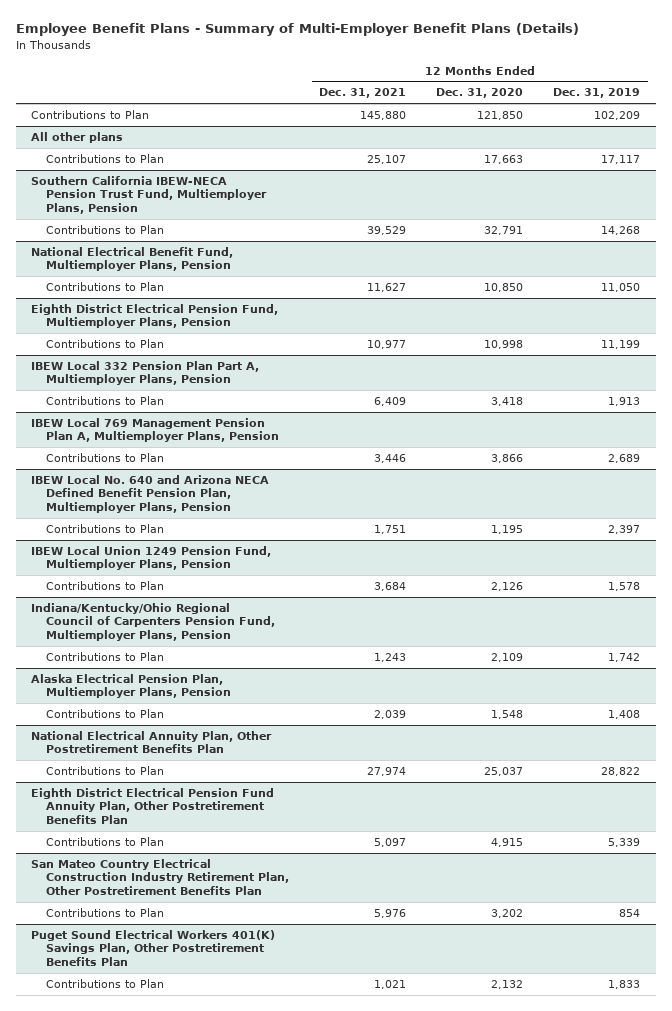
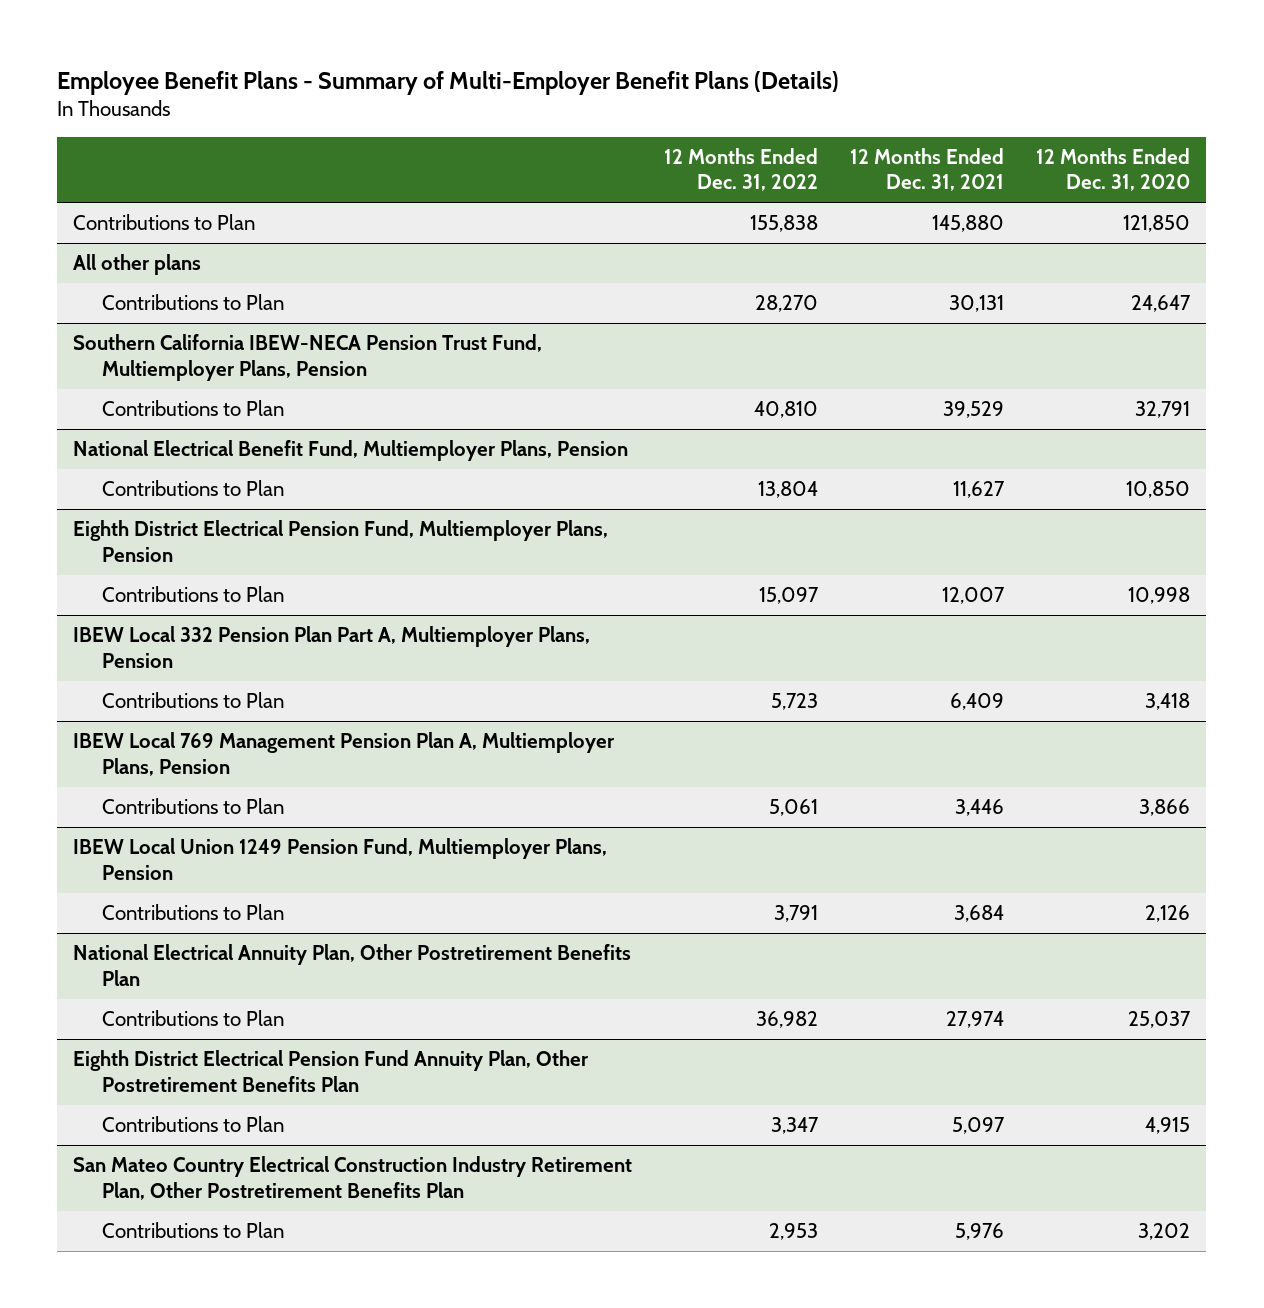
- | 12 Months Ended Dec. 31, 2021 | 12 Months Ended Dec. 31, 2020 | 12 Months Ended Dec. 31, 2019
+ | 12 Months Ended Dec. 31, 2022 | 12 Months Ended Dec. 31, 2021 | 12 Months Ended Dec. 31, 2020
@ All other plans
- Contributions to Plan | 25,107 | 17,663 | 17,117
+ Contributions to Plan | 28,270 | 30,131 | 24,647
@ Eighth District Electrical Pension Fund, Multiemployer Plans, Pension
- Contributions to Plan | 10,977 | 10,998 | 11,199
+ Contributions to Plan | 15,097 | 12,007 | 10,998
- IBEW Local No. 640 and Arizona NECA Defined Benefit Pension Plan, Multiemployer Plans, Pension
- Contributions to Plan | 1,751 | 1,195 | 2,397
- Indiana/Kentucky/Ohio Regional Council of Carpenters Pension Fund, Multiemployer Plans, Pension
- Contributions to Plan | 1,243 | 2,109 | 1,742
- Alaska Electrical Pension Plan, Multiemployer Plans, Pension
- Contributions to Plan | 2,039 | 1,548 | 1,408
- Puget Sound Electrical Workers 401(K) Savings Plan, Other Postretirement Benefits Plan
- Contributions to Plan | 1,021 | 2,132 | 1,833

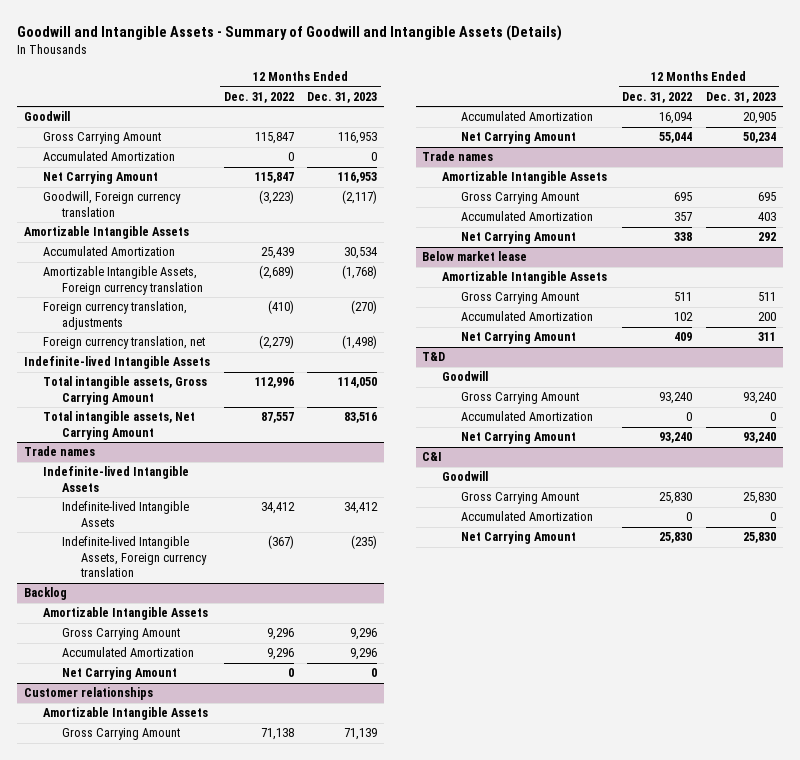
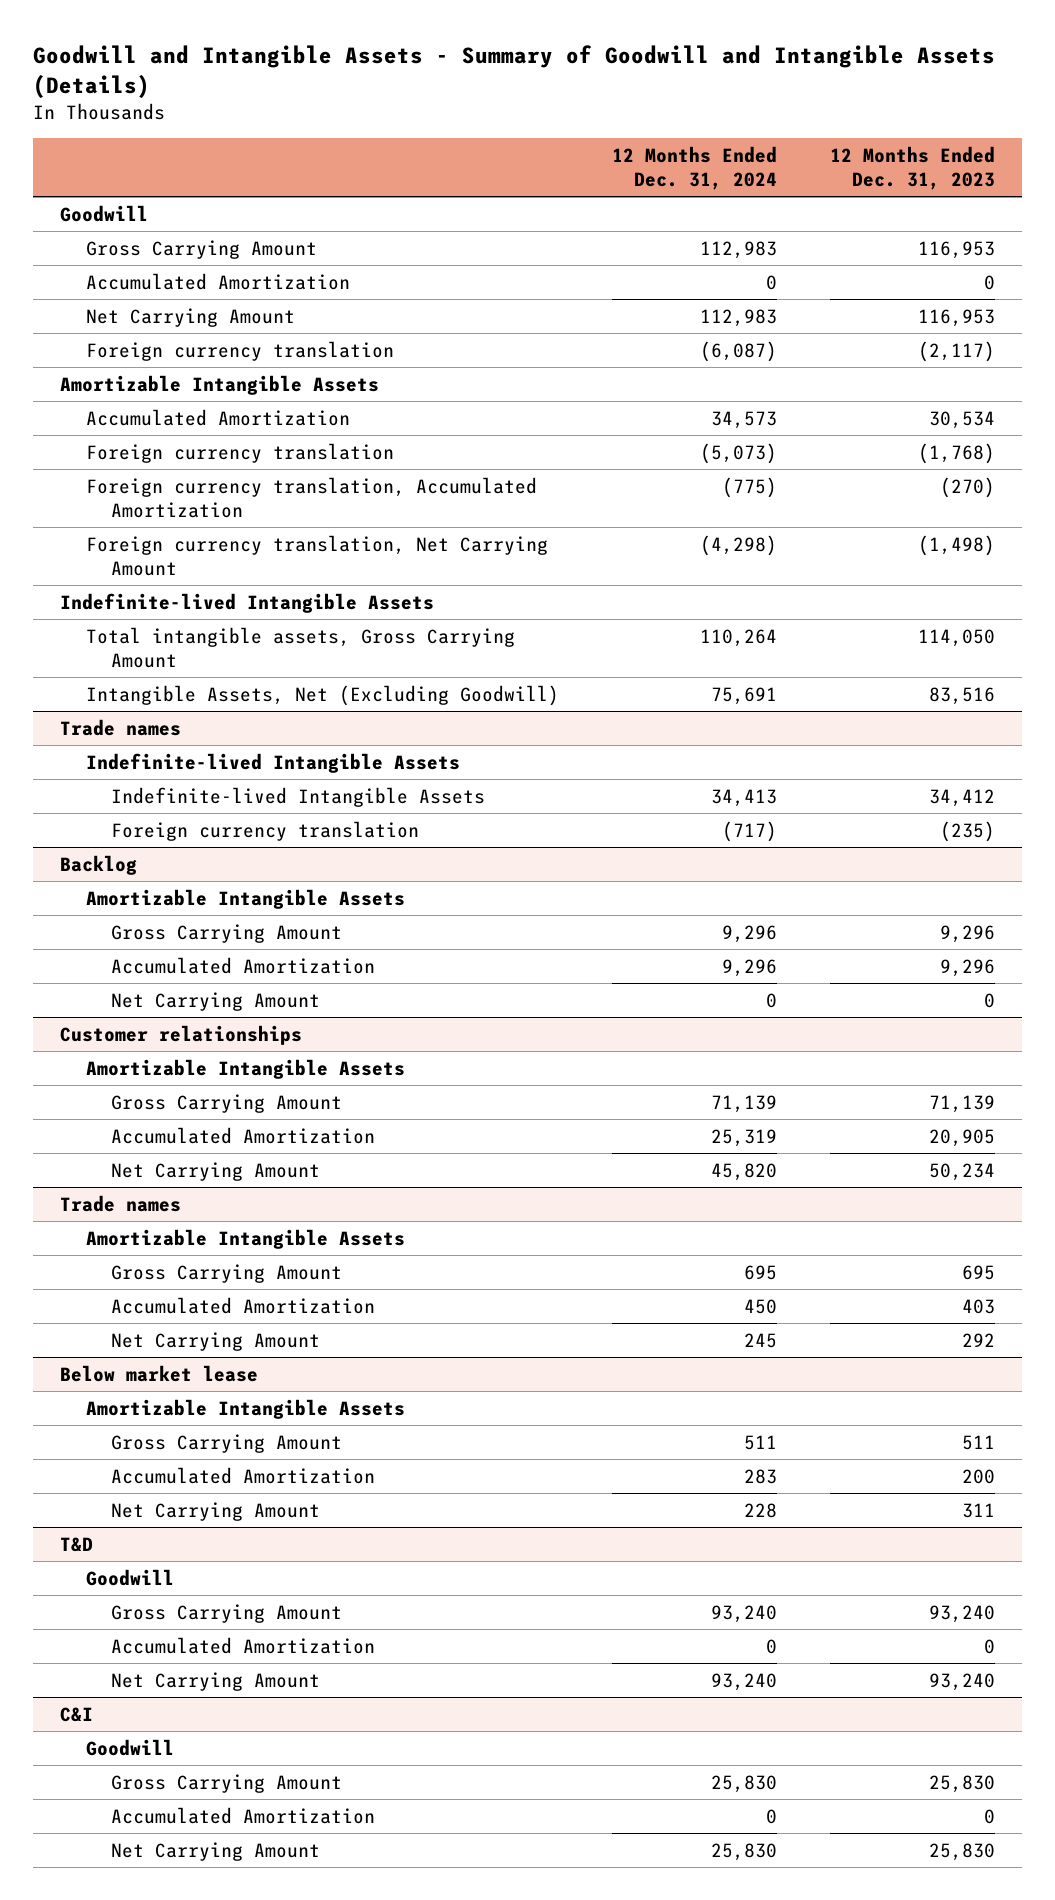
- | 12 Months Ended Dec. 31, 2022 | 12 Months Ended Dec. 31, 2023
+ | 12 Months Ended Dec. 31, 2024 | 12 Months Ended Dec. 31, 2023
- Goodwill, Foreign currency translation | (3,223) | (2,117)
+ Foreign currency translation | (6,087) | (2,117)
- Amortizable Intangible Assets, Foreign currency translation | (2,689) | (1,768)
- Foreign currency translation, adjustments | (410) | (270)
- Foreign currency translation, net | (2,279) | (1,498)
+ Foreign currency translation | (5,073) | (1,768)
+ Foreign currency translation, Accumulated Amortization | (775) | (270)
+ Foreign currency translation, Net Carrying Amount | (4,298) | (1,498)
- Total intangible assets, Net Carrying Amount | 87,557 | 83,516
+ Intangible Assets, Net (Excluding Goodwill) | 75,691 | 83,516
@ Trade names
- Indefinite-lived Intangible Assets, Foreign currency translation | (367) | (235)
+ Foreign currency translation | (717) | (235)

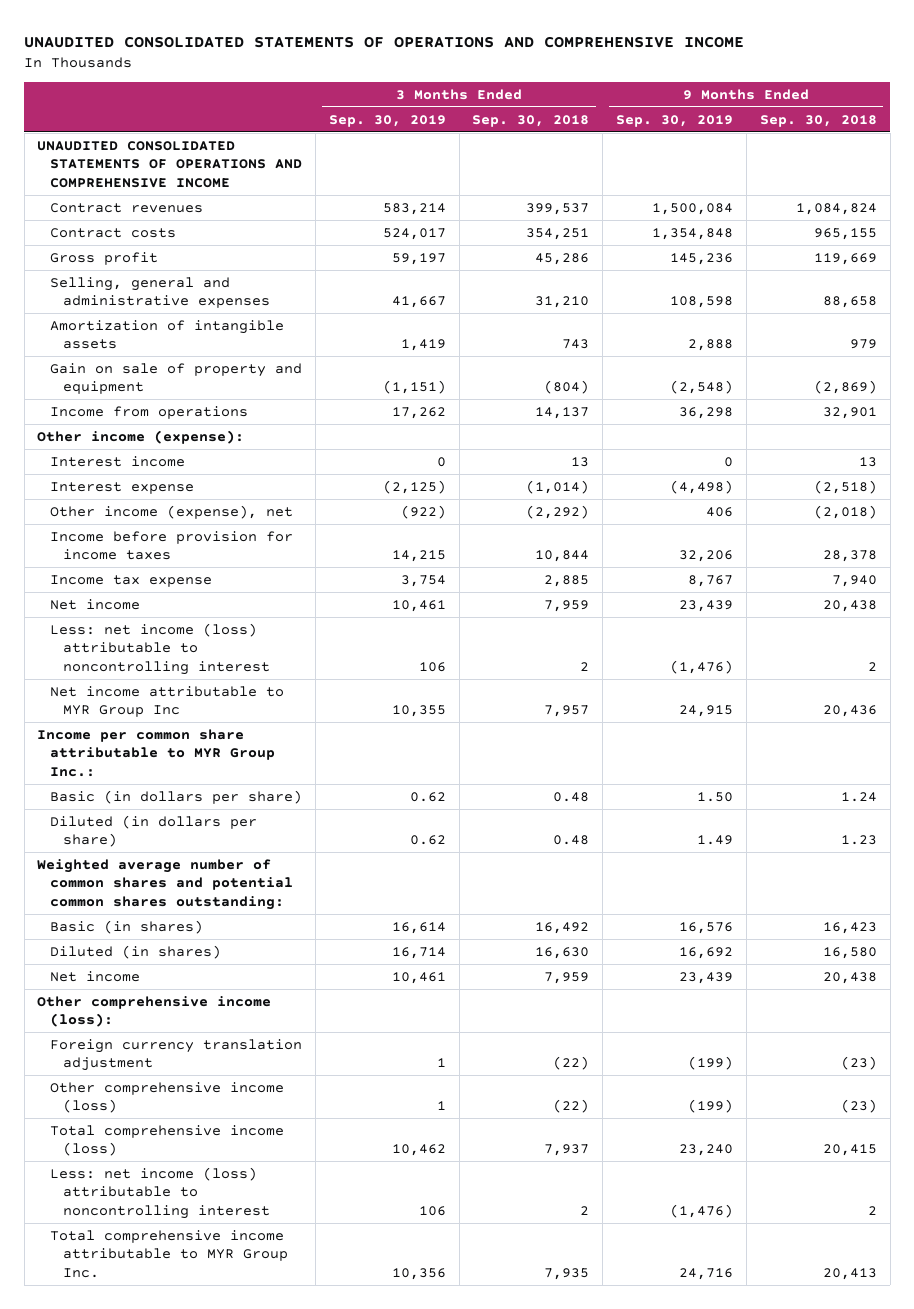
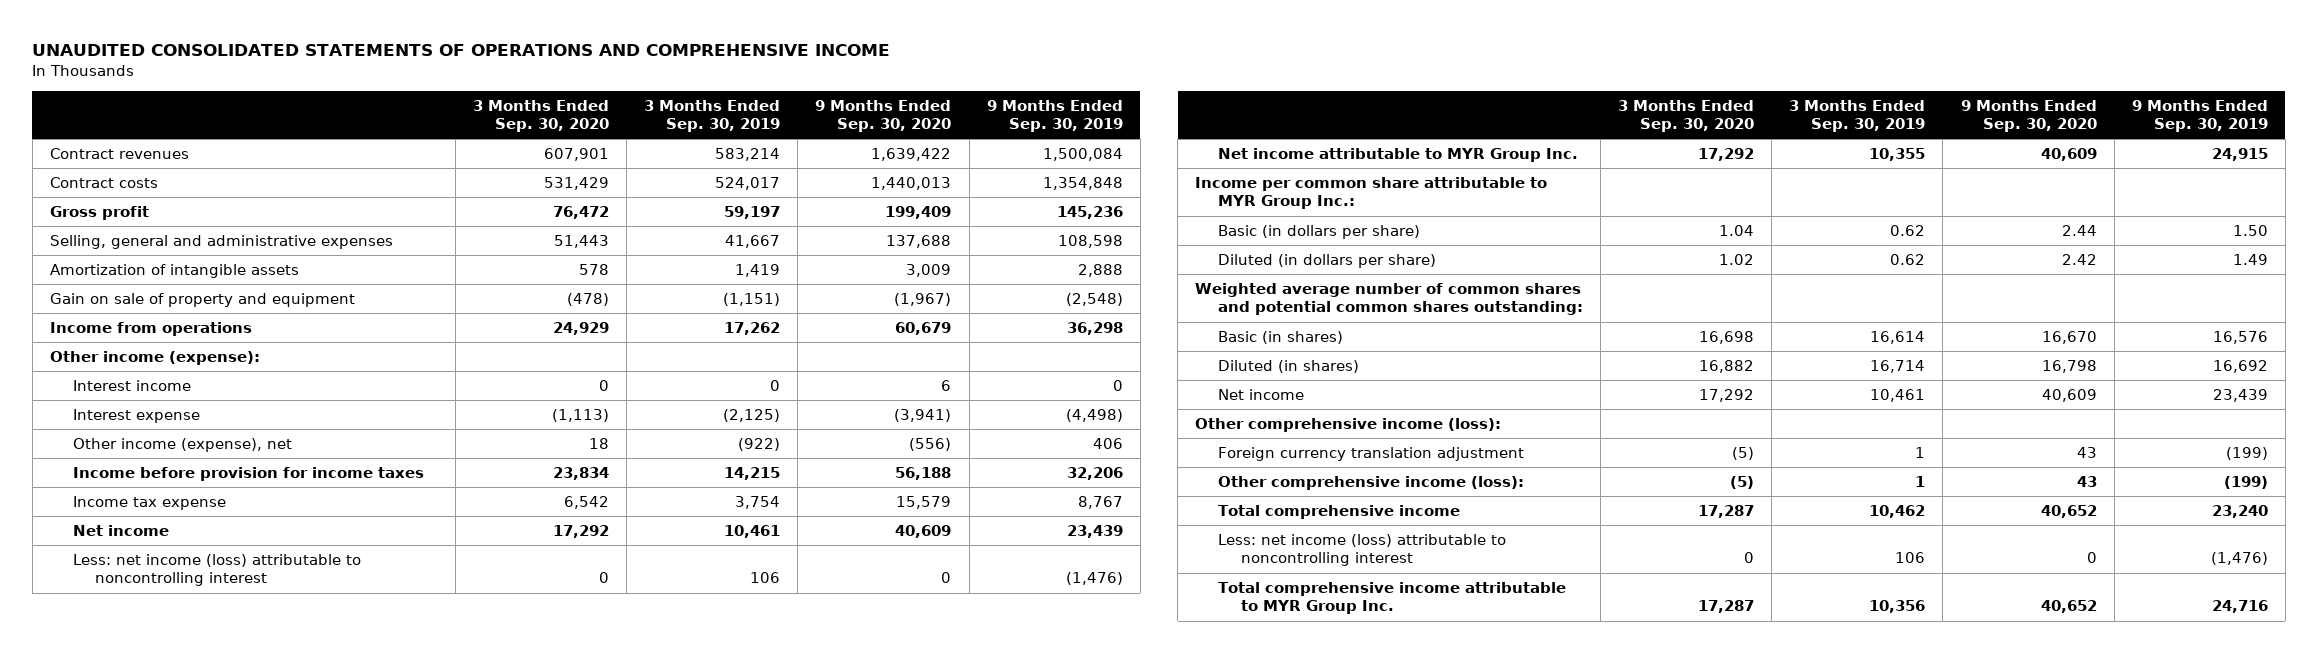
- | 3 Months Ended Sep. 30, 2019 | 3 Months Ended Sep. 30, 2018 | 9 Months Ended Sep. 30, 2019 | 9 Months Ended Sep. 30, 2018
+ | 3 Months Ended Sep. 30, 2020 | 3 Months Ended Sep. 30, 2019 | 9 Months Ended Sep. 30, 2020 | 9 Months Ended Sep. 30, 2019
- UNAUDITED CONSOLIDATED STATEMENTS OF OPERATIONS AND COMPREHENSIVE INCOME
- Net income attributable to MYR Group Inc | 10,355 | 7,957 | 24,915 | 20,436
+ Net income attributable to MYR Group Inc. | 17,292 | 10,355 | 40,609 | 24,915
- Other comprehensive income (loss) | 1 | (22) | (199) | (23)
- Total comprehensive income (loss) | 10,462 | 7,937 | 23,240 | 20,415
+ Other comprehensive income (loss): | (5) | 1 | 43 | (199)
+ Total comprehensive income | 17,287 | 10,462 | 40,652 | 23,240

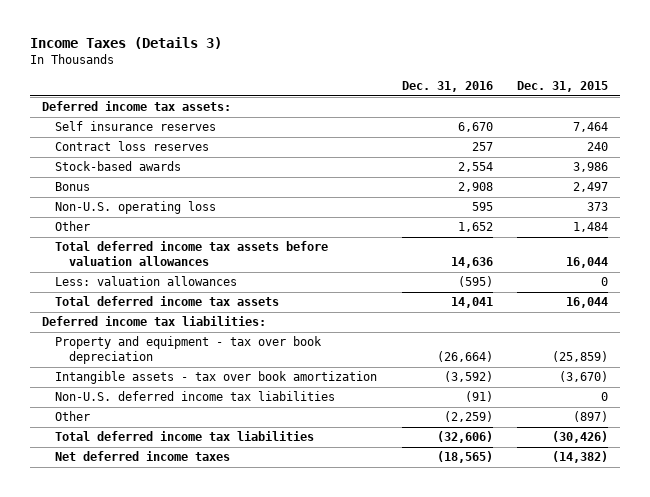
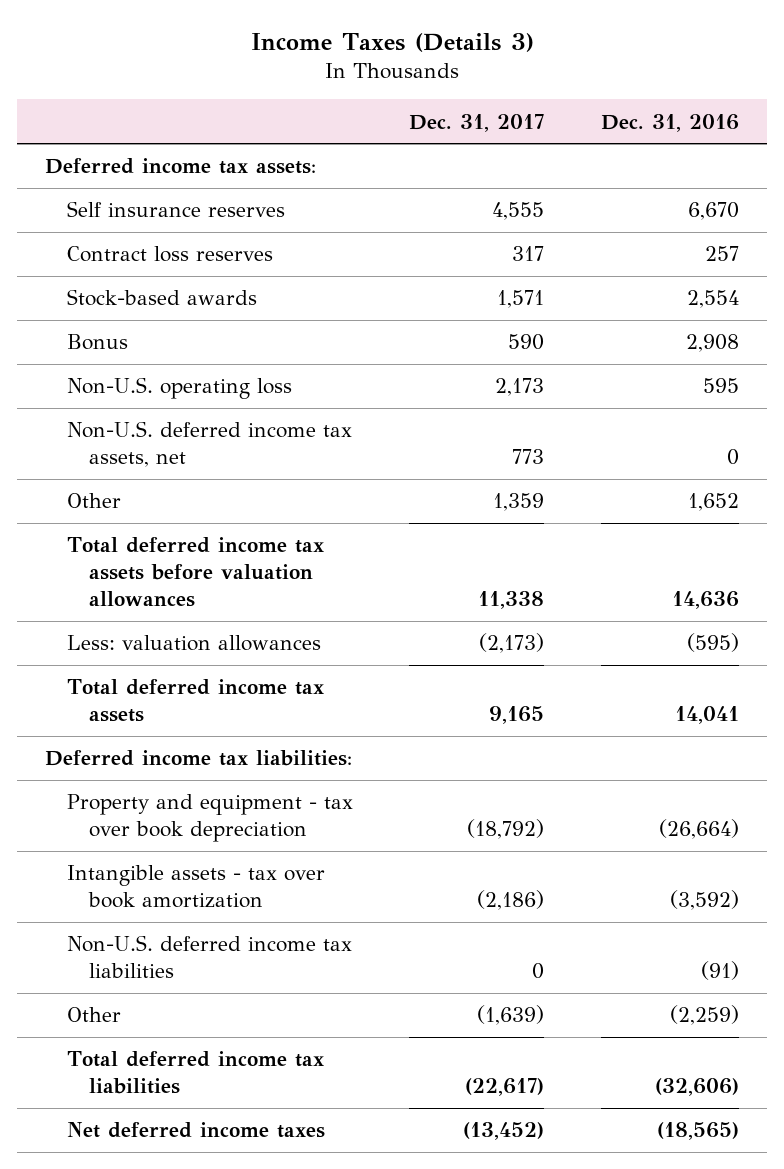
- | Dec. 31, 2016 | Dec. 31, 2015
+ | Dec. 31, 2017 | Dec. 31, 2016
+ Non-U.S. deferred income tax assets, net | 773 | 0

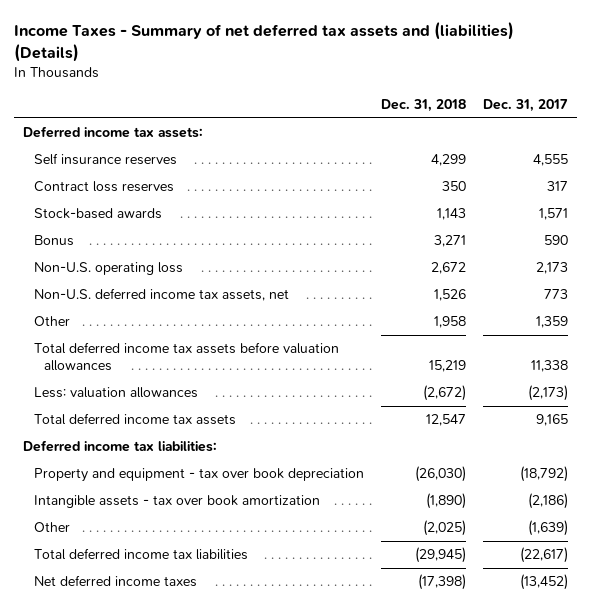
- Income Taxes (Details 3)
+ Income Taxes - Summary of net deferred tax assets and (liabilities) (Details)
- | Dec. 31, 2017 | Dec. 31, 2016
+ | Dec. 31, 2018 | Dec. 31, 2017
- Non-U.S. deferred income tax liabilities | 0 | (91)

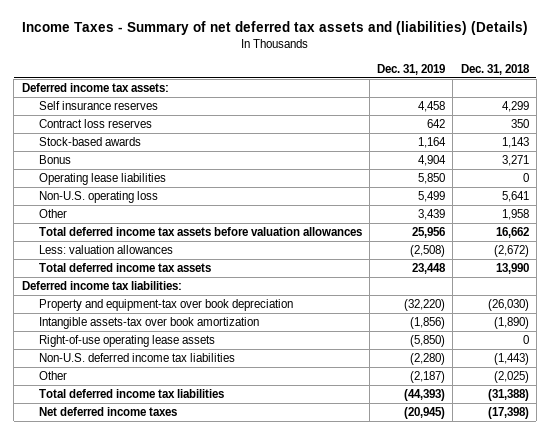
- | Dec. 31, 2018 | Dec. 31, 2017
+ | Dec. 31, 2019 | Dec. 31, 2018
- Non-U.S. operating loss | 2,672 | 2,173
- Non-U.S. deferred income tax assets, net | 1,526 | 773
+ Operating lease liabilities | 5,850 | 0
+ Non-U.S. operating loss | 5,499 | 5,641
- Total deferred income tax assets before valuation allowances | 15,219 | 11,338
+ Total deferred income tax assets before valuation allowances | 25,956 | 16,662
- Total deferred income tax assets | 12,547 | 9,165
+ Total deferred income tax assets | 23,448 | 13,990
- Property and equipment - tax over book depreciation | (26,030) | (18,792)
- Intangible assets - tax over book amortization | (1,890) | (2,186)
+ Property and equipment-tax over book depreciation | (32,220) | (26,030)
+ Intangible assets-tax over book amortization | (1,856) | (1,890)
+ Right-of-use operating lease assets | (5,850) | 0
+ Non-U.S. deferred income tax liabilities | (2,280) | (1,443)
- Total deferred income tax liabilities | (29,945) | (22,617)
+ Total deferred income tax liabilities | (44,393) | (31,388)

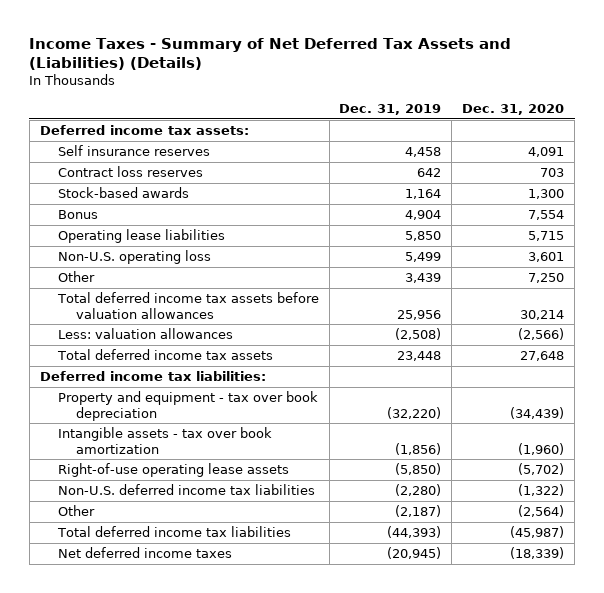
- Income Taxes - Summary of net deferred tax assets and (liabilities) (Details)
+ Income Taxes - Summary of Net Deferred Tax Assets and (Liabilities) (Details)
- | Dec. 31, 2019 | Dec. 31, 2018
+ | Dec. 31, 2019 | Dec. 31, 2020
- Property and equipment-tax over book depreciation | (32,220) | (26,030)
- Intangible assets-tax over book amortization | (1,856) | (1,890)
+ Property and equipment - tax over book depreciation | (32,220) | (34,439)
+ Intangible assets - tax over book amortization | (1,856) | (1,960)

